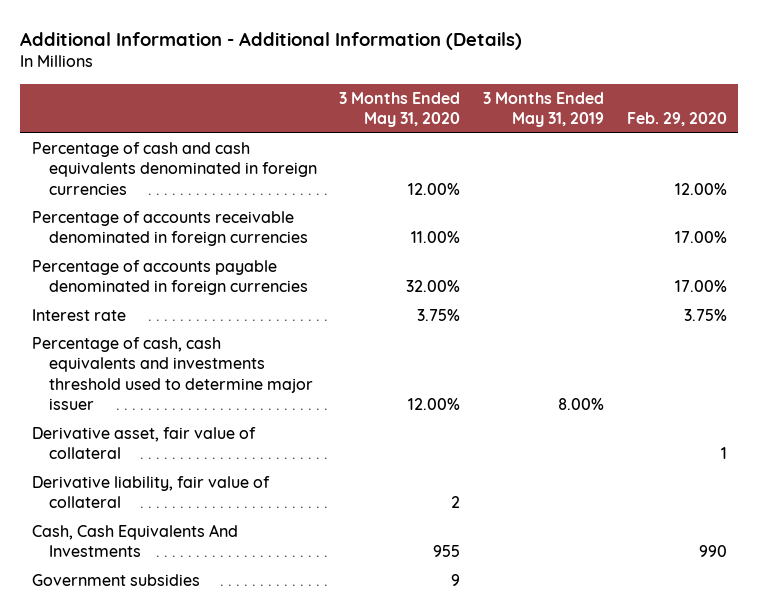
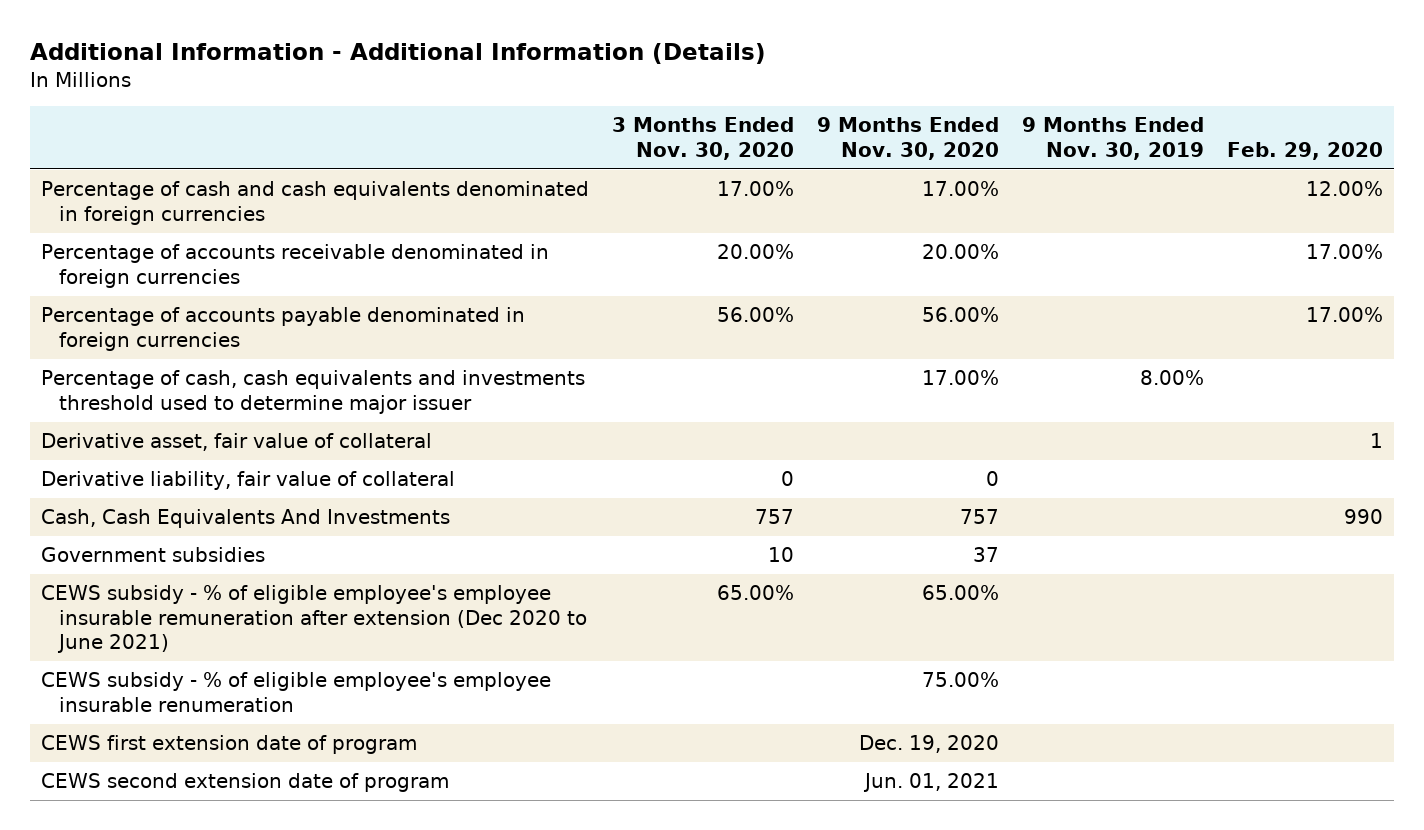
- | 3 Months Ended May 31, 2020 | 3 Months Ended May 31, 2019 | Feb. 29, 2020
+ | 3 Months Ended Nov. 30, 2020 | 9 Months Ended Nov. 30, 2020 | 9 Months Ended Nov. 30, 2019 | Feb. 29, 2020
- Interest rate | 3.75% | | 3.75%
+ CEWS subsidy - % of eligible employee's employee insurable remuneration after extension (Dec 2020 to June 2021) | 65.00% | 65.00% | |
+ CEWS subsidy - % of eligible employee's employee insurable renumeration | | 75.00% | |
+ CEWS first extension date of program | | Dec. 19, 2020 | |
+ CEWS second extension date of program | | Jun. 01, 2021 | |

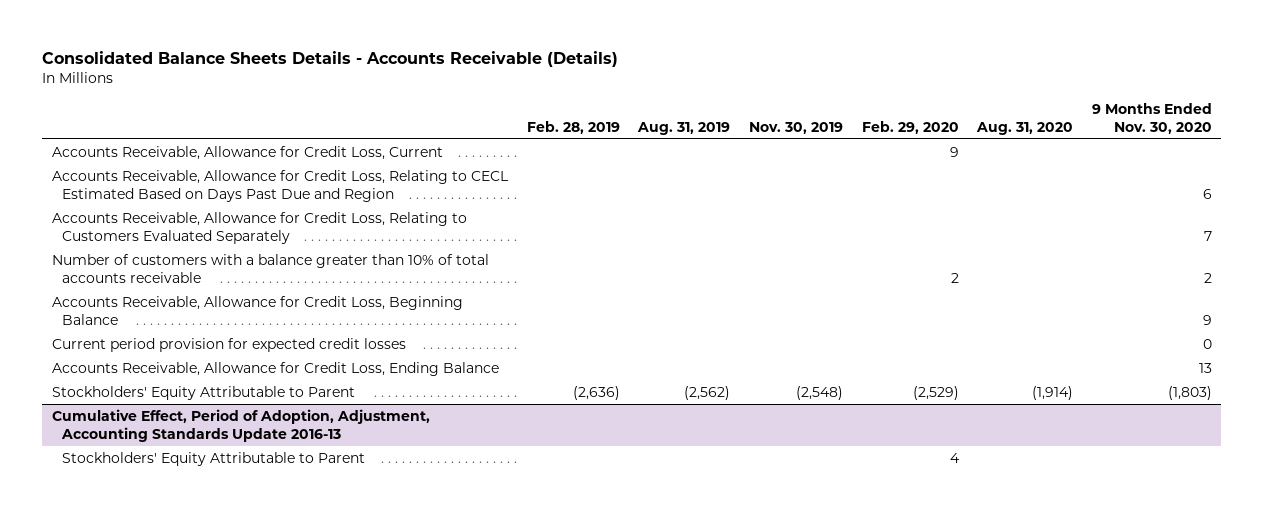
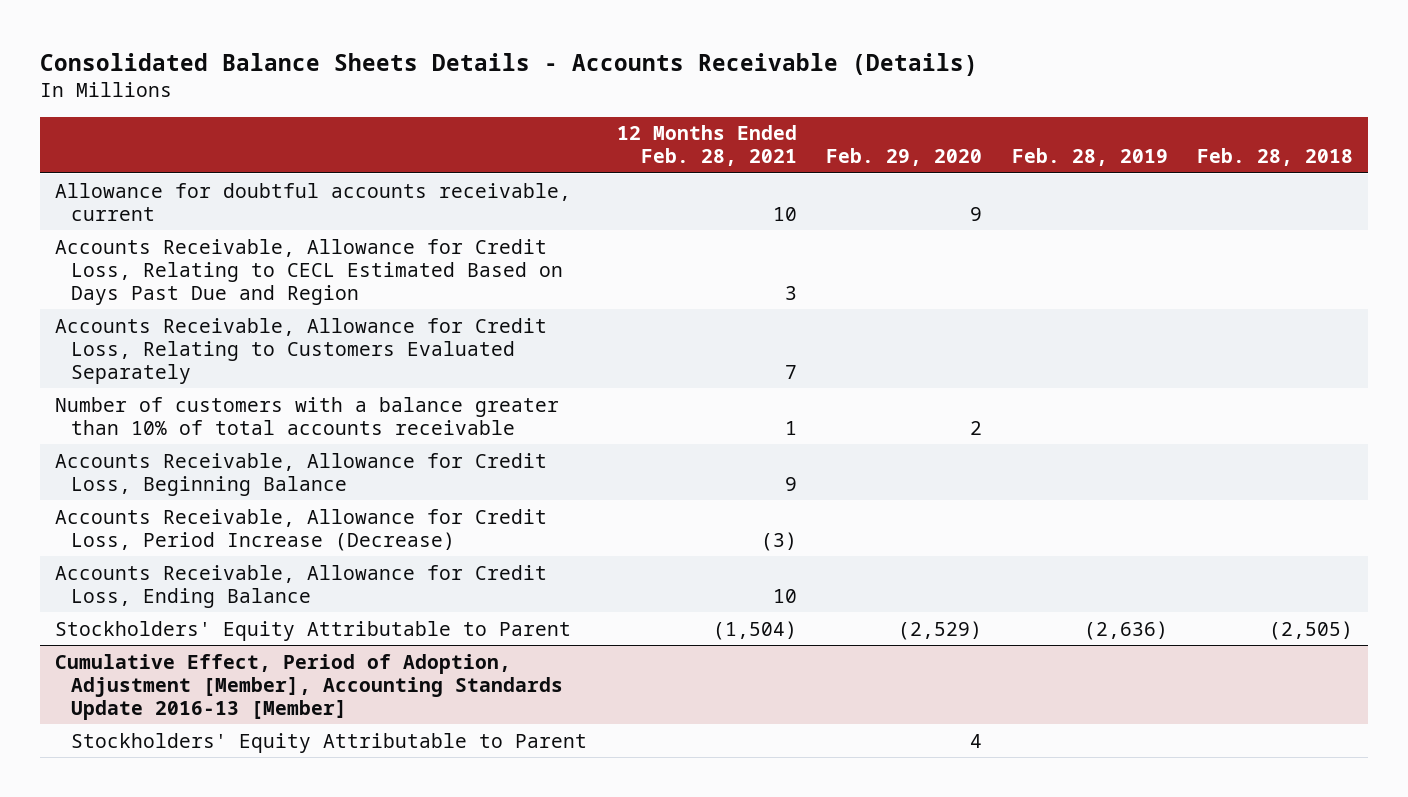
- | Feb. 28, 2019 | Aug. 31, 2019 | Nov. 30, 2019 | Feb. 29, 2020 | Aug. 31, 2020 | 9 Months Ended Nov. 30, 2020
+ | 12 Months Ended Feb. 28, 2021 | Feb. 29, 2020 | Feb. 28, 2019 | Feb. 28, 2018
- Accounts Receivable, Allowance for Credit Loss, Current | | | | 9 | |
+ Allowance for doubtful accounts receivable, current | 10 | 9 | |
- Current period provision for expected credit losses | | | | | | 0
+ Accounts Receivable, Allowance for Credit Loss, Period Increase (Decrease) | (3) | | |
- Cumulative Effect, Period of Adoption, Adjustment, Accounting Standards Update 2016-13
+ Cumulative Effect, Period of Adoption, Adjustment [Member], Accounting Standards Update 2016-13 [Member]

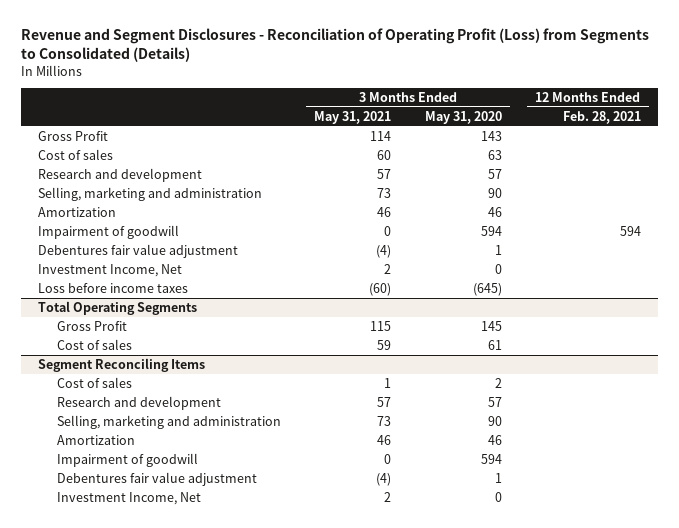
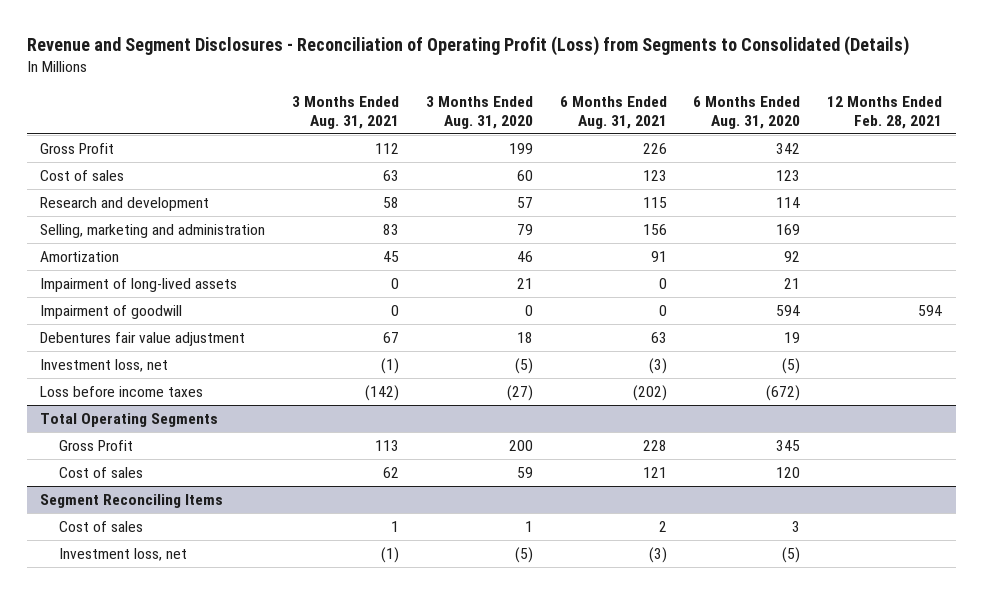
- | 3 Months Ended May 31, 2021 | 3 Months Ended May 31, 2020 | 12 Months Ended Feb. 28, 2021
+ | 3 Months Ended Aug. 31, 2021 | 3 Months Ended Aug. 31, 2020 | 6 Months Ended Aug. 31, 2021 | 6 Months Ended Aug. 31, 2020 | 12 Months Ended Feb. 28, 2021
+ Impairment of long-lived assets | 0 | 21 | 0 | 21 |
- Investment Income, Net | 2 | 0 |
+ Investment loss, net | (1) | (5) | (3) | (5) |
@ Segment Reconciling Items
- Research and development | 57 | 57 |
- Selling, marketing and administration | 73 | 90 |
- Amortization | 46 | 46 |
- Impairment of goodwill | 0 | 594 |
- Debentures fair value adjustment | (4) | 1 |
- Investment Income, Net | 2 | 0 |
+ Investment loss, net | (1) | (5) | (3) | (5) |

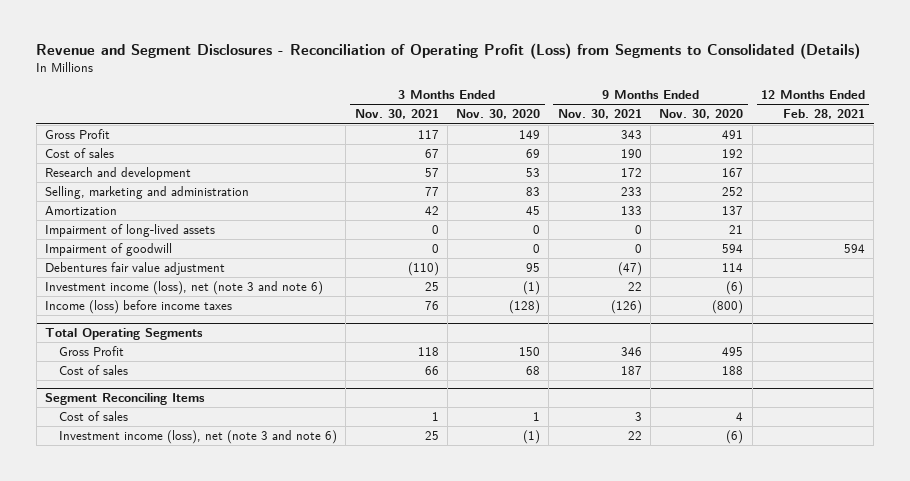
- | 3 Months Ended Aug. 31, 2021 | 3 Months Ended Aug. 31, 2020 | 6 Months Ended Aug. 31, 2021 | 6 Months Ended Aug. 31, 2020 | 12 Months Ended Feb. 28, 2021
+ | 3 Months Ended Nov. 30, 2021 | 3 Months Ended Nov. 30, 2020 | 9 Months Ended Nov. 30, 2021 | 9 Months Ended Nov. 30, 2020 | 12 Months Ended Feb. 28, 2021
- Investment loss, net | (1) | (5) | (3) | (5) |
- Loss before income taxes | (142) | (27) | (202) | (672) |
+ Investment income (loss), net (note 3 and note 6) | 25 | (1) | 22 | (6) |
+ Income (loss) before income taxes | 76 | (128) | (126) | (800) |
@ Segment Reconciling Items
- Investment loss, net | (1) | (5) | (3) | (5) |
+ Investment income (loss), net (note 3 and note 6) | 25 | (1) | 22 | (6) |

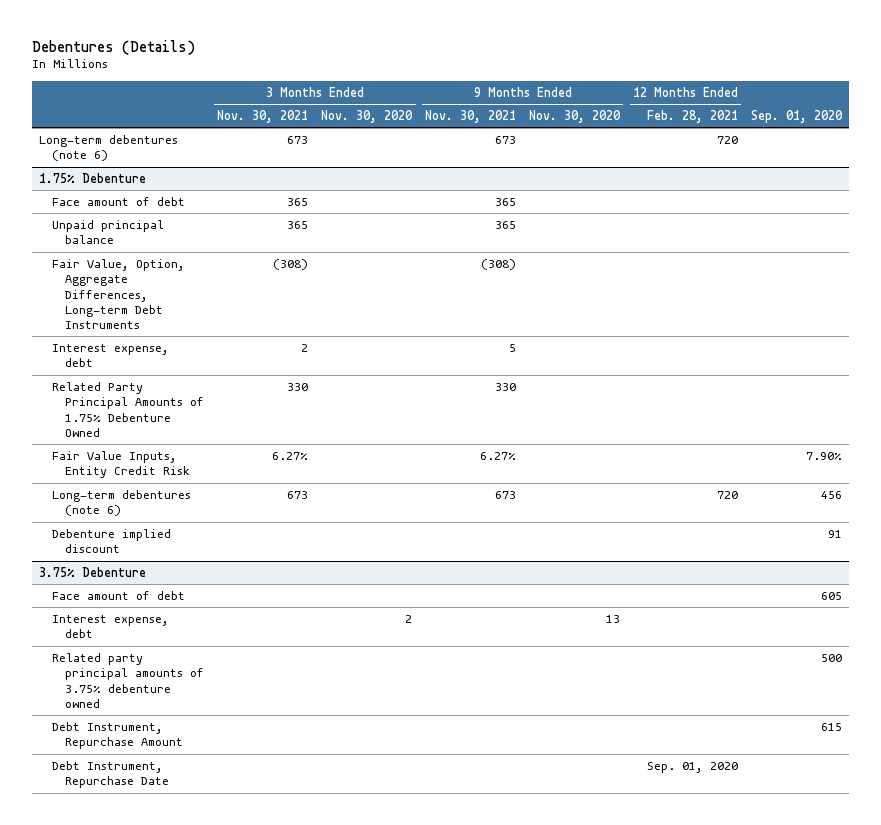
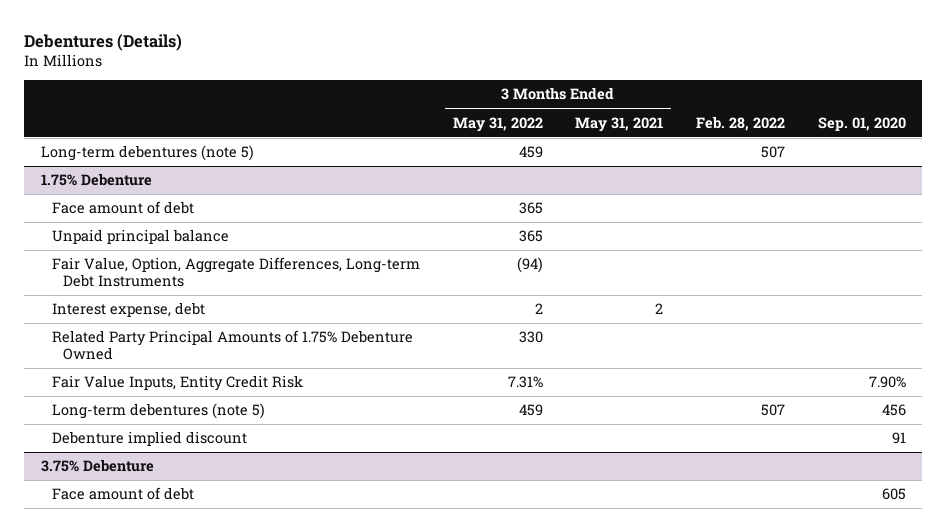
- | 3 Months Ended Nov. 30, 2021 | 3 Months Ended Nov. 30, 2020 | 9 Months Ended Nov. 30, 2021 | 9 Months Ended Nov. 30, 2020 | 12 Months Ended Feb. 28, 2021 | Sep. 01, 2020
+ | 3 Months Ended May 31, 2022 | 3 Months Ended May 31, 2021 | Feb. 28, 2022 | Sep. 01, 2020
- Long-term debentures (note 6) | 673 | | 673 | | 720 |
+ Long-term debentures (note 5) | 459 | | 507 |
@ 1.75% Debenture
- Long-term debentures (note 6) | 673 | | 673 | | 720 | 456
+ Long-term debentures (note 5) | 459 | | 507 | 456
@ 3.75% Debenture
- Interest expense, debt | | 2 | | 13 | |
- Related party principal amounts of 3.75% debenture owned | | | | | | 500
- Debt Instrument, Repurchase Amount | | | | | | 615
- Debt Instrument, Repurchase Date | | | | | Sep. 01, 2020 |

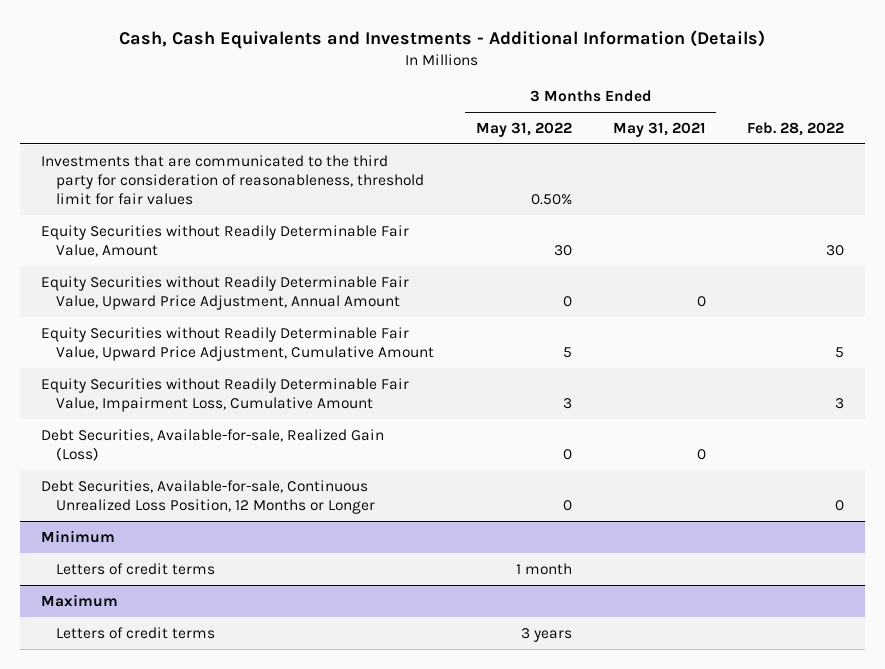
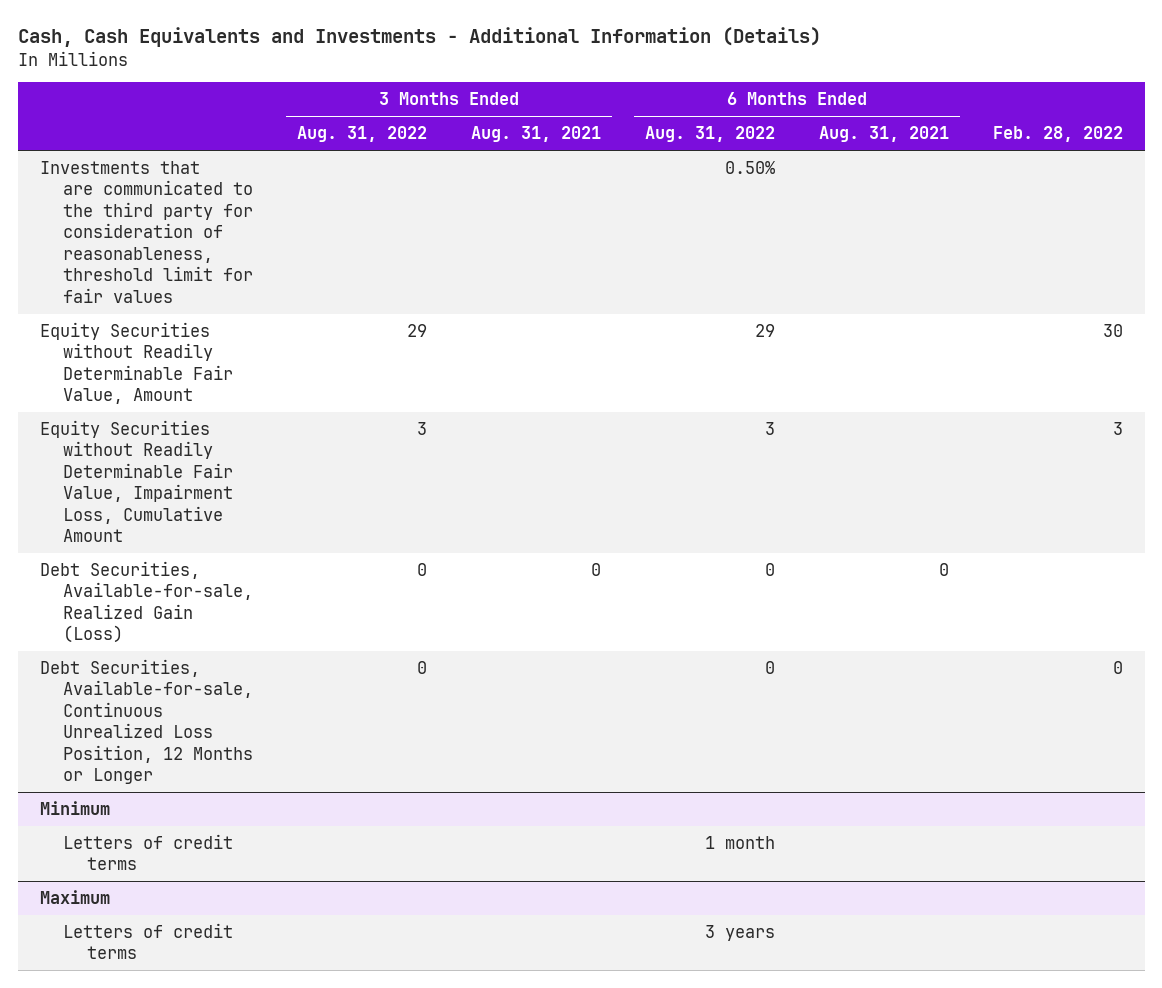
- | 3 Months Ended May 31, 2022 | 3 Months Ended May 31, 2021 | Feb. 28, 2022
+ | 3 Months Ended Aug. 31, 2022 | 3 Months Ended Aug. 31, 2021 | 6 Months Ended Aug. 31, 2022 | 6 Months Ended Aug. 31, 2021 | Feb. 28, 2022
- Equity Securities without Readily Determinable Fair Value, Upward Price Adjustment, Annual Amount | 0 | 0 |
- Equity Securities without Readily Determinable Fair Value, Upward Price Adjustment, Cumulative Amount | 5 | | 5

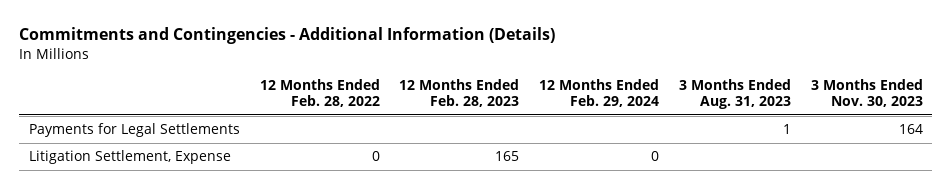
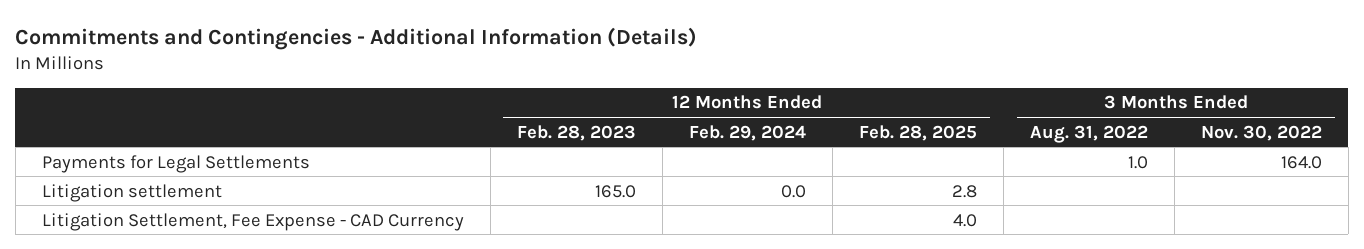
- | 12 Months Ended Feb. 28, 2022 | 12 Months Ended Feb. 28, 2023 | 12 Months Ended Feb. 29, 2024 | 3 Months Ended Aug. 31, 2023 | 3 Months Ended Nov. 30, 2023
+ | 12 Months Ended Feb. 28, 2023 | 12 Months Ended Feb. 29, 2024 | 12 Months Ended Feb. 28, 2025 | 3 Months Ended Aug. 31, 2022 | 3 Months Ended Nov. 30, 2022
- Litigation Settlement, Expense | 0 | 165 | 0 | |
+ Litigation settlement | 165.0 | 0.0 | 2.8 | |
+ Litigation Settlement, Fee Expense - CAD Currency | | | 4.0 | |

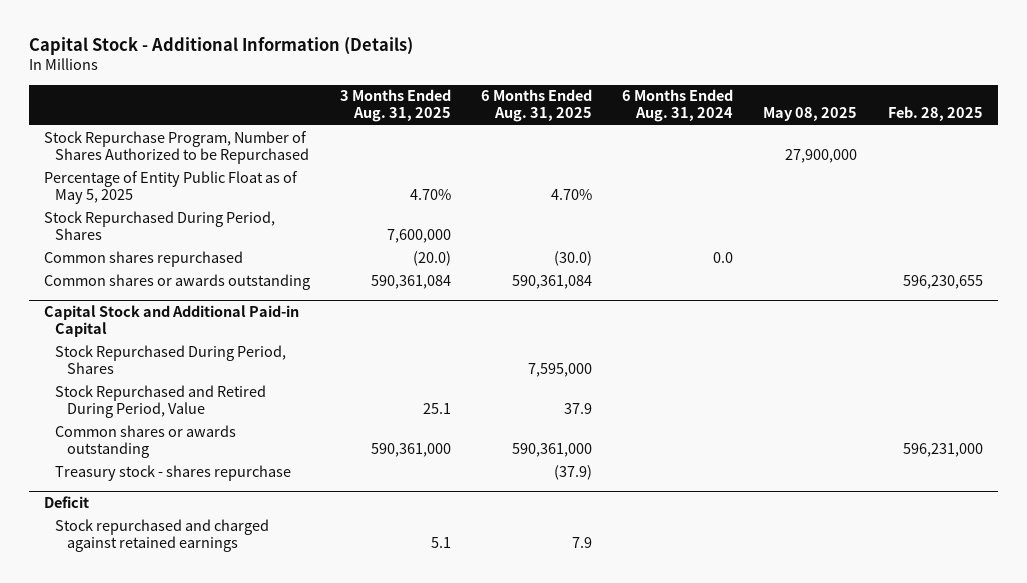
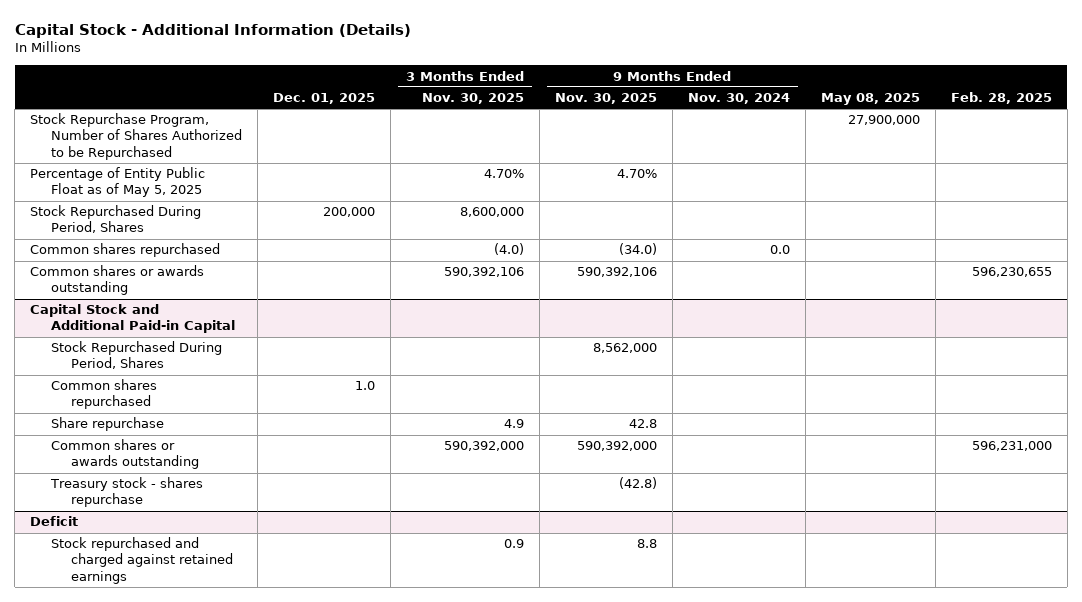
- | 3 Months Ended Aug. 31, 2025 | 6 Months Ended Aug. 31, 2025 | 6 Months Ended Aug. 31, 2024 | May 08, 2025 | Feb. 28, 2025
+ | Dec. 01, 2025 | 3 Months Ended Nov. 30, 2025 | 9 Months Ended Nov. 30, 2025 | 9 Months Ended Nov. 30, 2024 | May 08, 2025 | Feb. 28, 2025
@ Capital Stock and Additional Paid-in Capital
- Stock Repurchased and Retired During Period, Value | 25.1 | 37.9 | | |
+ Common shares repurchased | 1.0 | | | | |
+ Share repurchase | | 4.9 | 42.8 | | |

